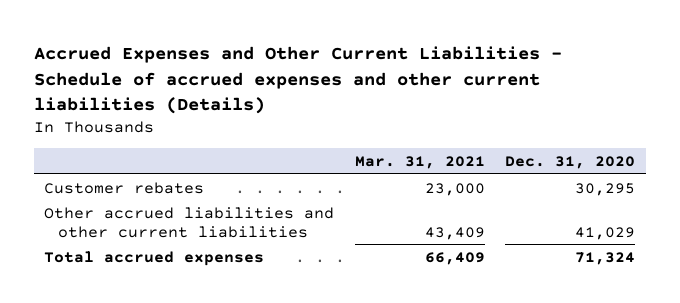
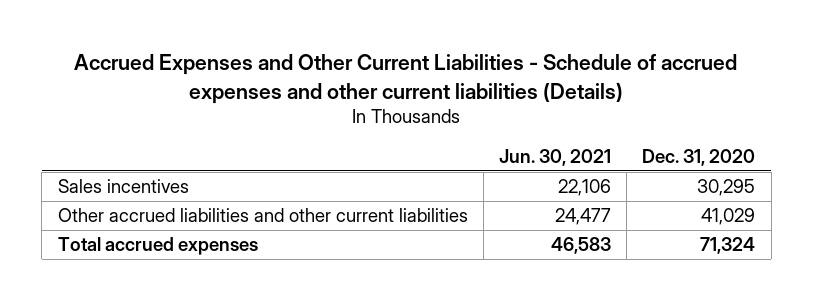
- | Mar. 31, 2021 | Dec. 31, 2020
+ | Jun. 30, 2021 | Dec. 31, 2020
- Customer rebates | 23,000 | 30,295
+ Sales incentives | 22,106 | 30,295

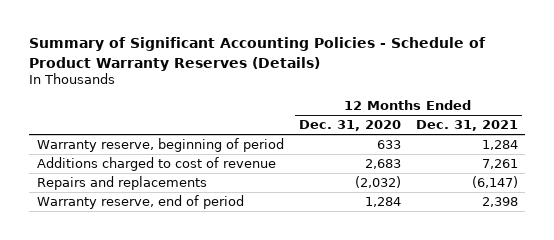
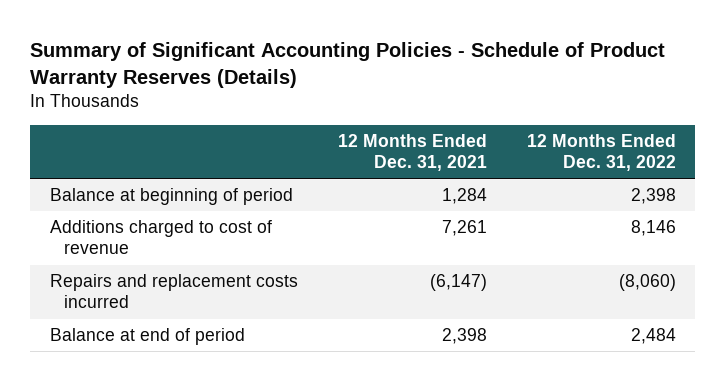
- | 12 Months Ended Dec. 31, 2020 | 12 Months Ended Dec. 31, 2021
+ | 12 Months Ended Dec. 31, 2021 | 12 Months Ended Dec. 31, 2022
- Warranty reserve, beginning of period | 633 | 1,284
+ Balance at beginning of period | 1,284 | 2,398
- Repairs and replacements | (2,032) | (6,147)
- Warranty reserve, end of period | 1,284 | 2,398
+ Repairs and replacement costs incurred | (6,147) | (8,060)
+ Balance at end of period | 2,398 | 2,484

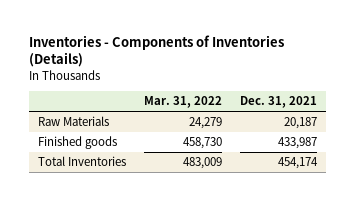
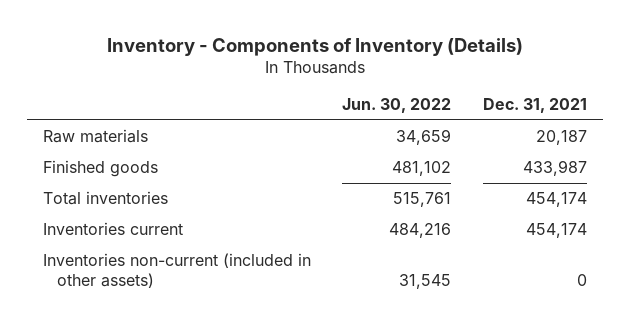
- Inventories - Components of Inventories (Details)
+ Inventory - Components of Inventory (Details)
- | Mar. 31, 2022 | Dec. 31, 2021
+ | Jun. 30, 2022 | Dec. 31, 2021
- Raw Materials | 24,279 | 20,187
+ Raw materials | 34,659 | 20,187
- Total Inventories | 483,009 | 454,174
+ Total inventories | 515,761 | 454,174
+ Inventories current | 484,216 | 454,174
+ Inventories non-current (included in other assets) | 31,545 | 0

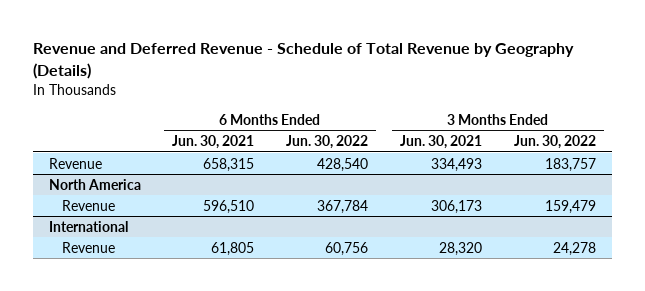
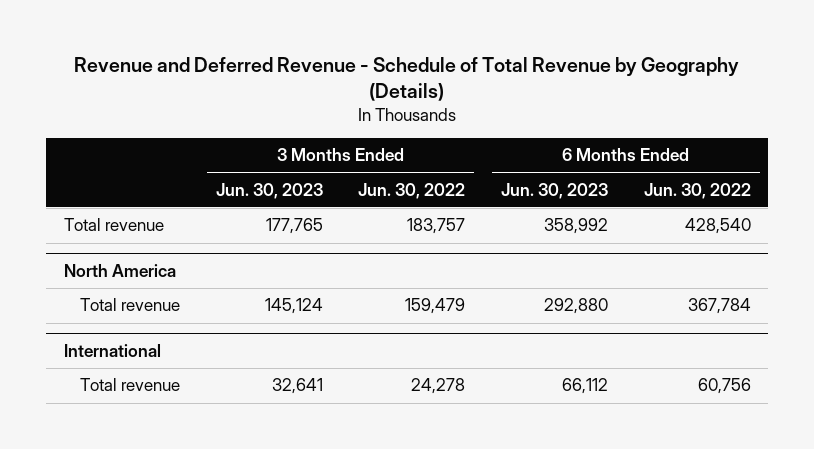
- | 6 Months Ended Jun. 30, 2021 | 6 Months Ended Jun. 30, 2022 | 3 Months Ended Jun. 30, 2021 | 3 Months Ended Jun. 30, 2022
+ | 3 Months Ended Jun. 30, 2023 | 3 Months Ended Jun. 30, 2022 | 6 Months Ended Jun. 30, 2023 | 6 Months Ended Jun. 30, 2022
- Revenue | 658,315 | 428,540 | 334,493 | 183,757
+ Total revenue | 177,765 | 183,757 | 358,992 | 428,540
@ North America
- Revenue | 596,510 | 367,784 | 306,173 | 159,479
+ Total revenue | 145,124 | 159,479 | 292,880 | 367,784
@ International
- Revenue | 61,805 | 60,756 | 28,320 | 24,278
+ Total revenue | 32,641 | 24,278 | 66,112 | 60,756

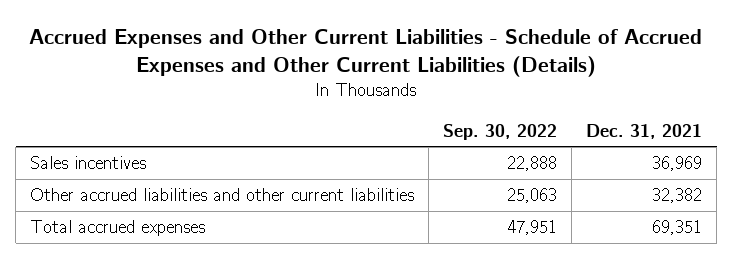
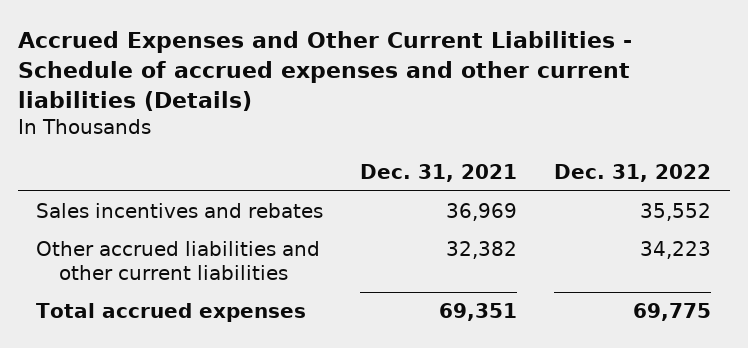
- Accrued Expenses and Other Current Liabilities - Schedule of Accrued Expenses and Other Current Liabilities (Details)
+ Accrued Expenses and Other Current Liabilities - Schedule of accrued expenses and other current liabilities (Details)
- | Sep. 30, 2022 | Dec. 31, 2021
+ | Dec. 31, 2021 | Dec. 31, 2022
- Sales incentives | 22,888 | 36,969
+ Sales incentives and rebates | 36,969 | 35,552

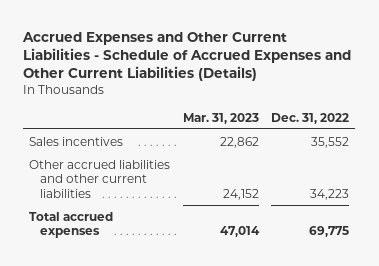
- Accrued Expenses and Other Current Liabilities - Schedule of accrued expenses and other current liabilities (Details)
+ Accrued Expenses and Other Current Liabilities - Schedule of Accrued Expenses and Other Current Liabilities (Details)
- | Dec. 31, 2021 | Dec. 31, 2022
+ | Mar. 31, 2023 | Dec. 31, 2022
- Sales incentives and rebates | 36,969 | 35,552
+ Sales incentives | 22,862 | 35,552

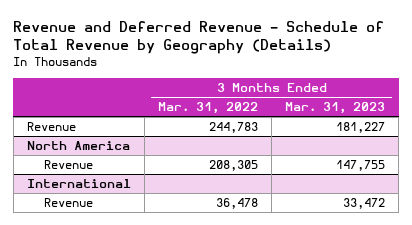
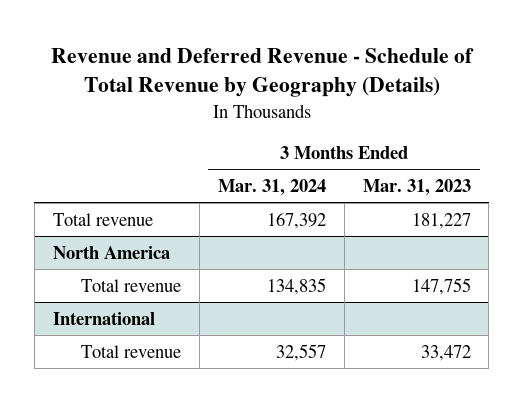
- | 3 Months Ended Mar. 31, 2022 | 3 Months Ended Mar. 31, 2023
+ | 3 Months Ended Mar. 31, 2024 | 3 Months Ended Mar. 31, 2023
- Revenue | 244,783 | 181,227
+ Total revenue | 167,392 | 181,227
@ North America
- Revenue | 208,305 | 147,755
+ Total revenue | 134,835 | 147,755
@ International
- Revenue | 36,478 | 33,472
+ Total revenue | 32,557 | 33,472

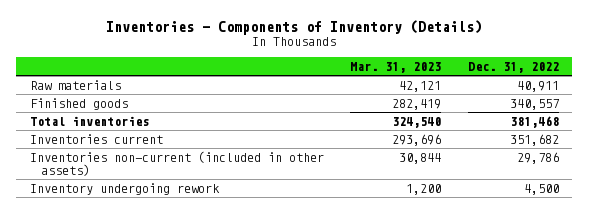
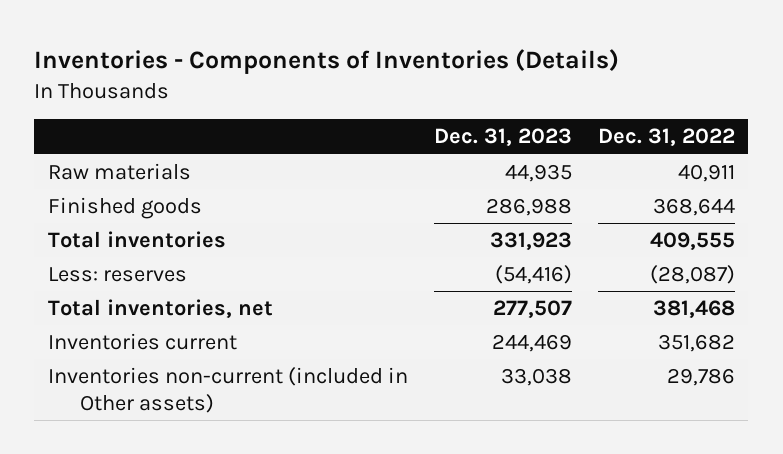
- Inventories - Components of Inventory (Details)
+ Inventories - Components of Inventories (Details)
- | Mar. 31, 2023 | Dec. 31, 2022
+ | Dec. 31, 2023 | Dec. 31, 2022
- Finished goods | 282,419 | 340,557
- Total inventories | 324,540 | 381,468
+ Finished goods | 286,988 | 368,644
+ Total inventories | 331,923 | 409,555
+ Less: reserves | (54,416) | (28,087)
+ Total inventories, net | 277,507 | 381,468
- Inventories non-current (included in other assets) | 30,844 | 29,786
- Inventory undergoing rework | 1,200 | 4,500
+ Inventories non-current (included in Other assets) | 33,038 | 29,786

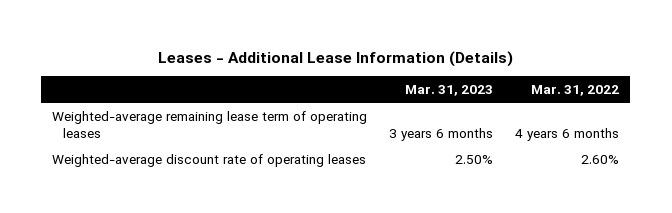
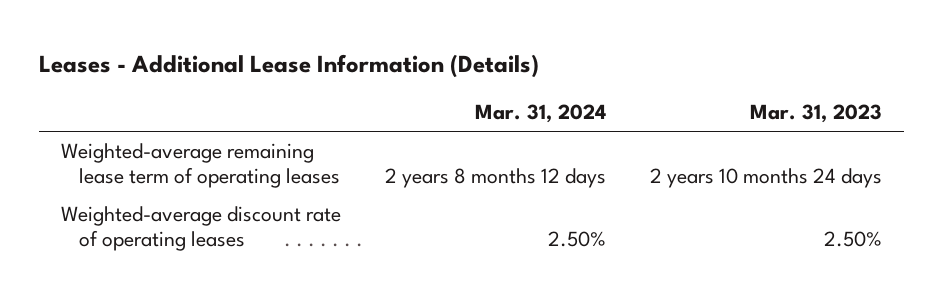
- | Mar. 31, 2023 | Mar. 31, 2022
+ | Mar. 31, 2024 | Mar. 31, 2023
- Weighted-average remaining lease term of operating leases | 3 years 6 months | 4 years 6 months
+ Weighted-average remaining lease term of operating leases | 2 years 8 months 12 days | 2 years 10 months 24 days

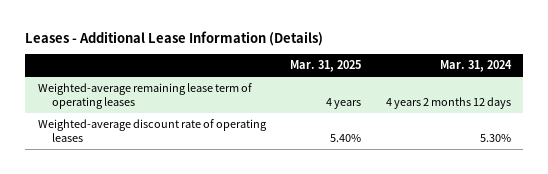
- | Mar. 31, 2024 | Mar. 31, 2023
+ | Mar. 31, 2025 | Mar. 31, 2024
- Weighted-average remaining lease term of operating leases | 2 years 8 months 12 days | 2 years 10 months 24 days
- Weighted-average discount rate of operating leases | 2.50% | 2.50%
+ Weighted-average remaining lease term of operating leases | 4 years | 4 years 2 months 12 days
+ Weighted-average discount rate of operating leases | 5.40% | 5.30%

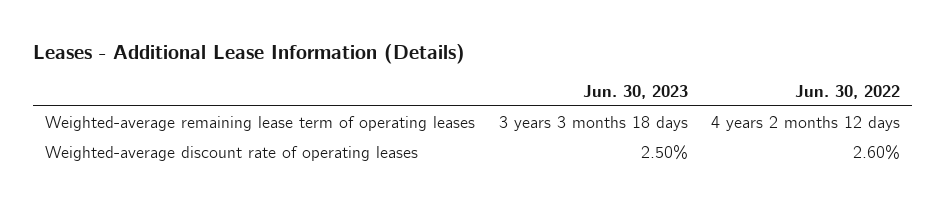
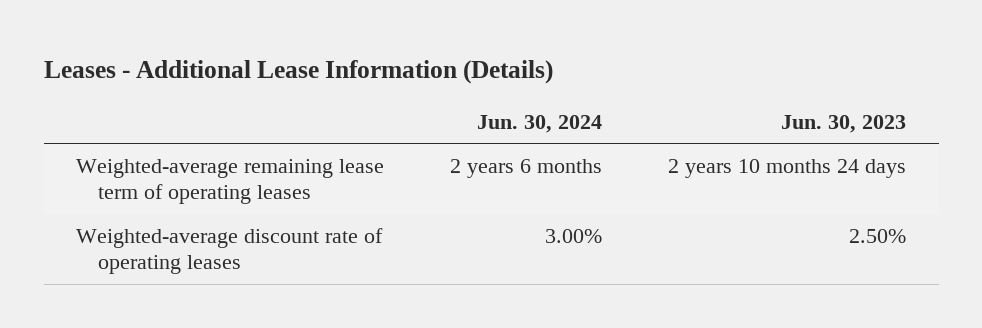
- | Jun. 30, 2023 | Jun. 30, 2022
+ | Jun. 30, 2024 | Jun. 30, 2023
- Weighted-average remaining lease term of operating leases | 3 years 3 months 18 days | 4 years 2 months 12 days
+ Weighted-average remaining lease term of operating leases | 2 years 6 months | 2 years 10 months 24 days

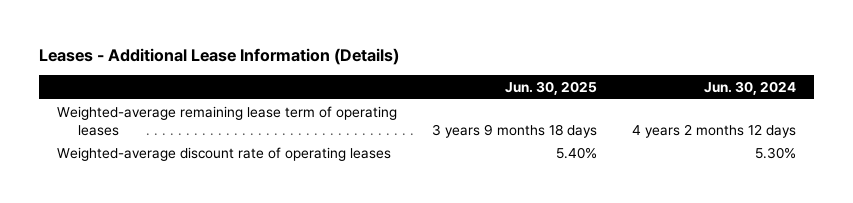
- | Jun. 30, 2024 | Jun. 30, 2023
+ | Jun. 30, 2025 | Jun. 30, 2024
- Weighted-average remaining lease term of operating leases | 2 years 6 months | 2 years 10 months 24 days
- Weighted-average discount rate of operating leases | 3.00% | 2.50%
+ Weighted-average remaining lease term of operating leases | 3 years 9 months 18 days | 4 years 2 months 12 days
+ Weighted-average discount rate of operating leases | 5.40% | 5.30%

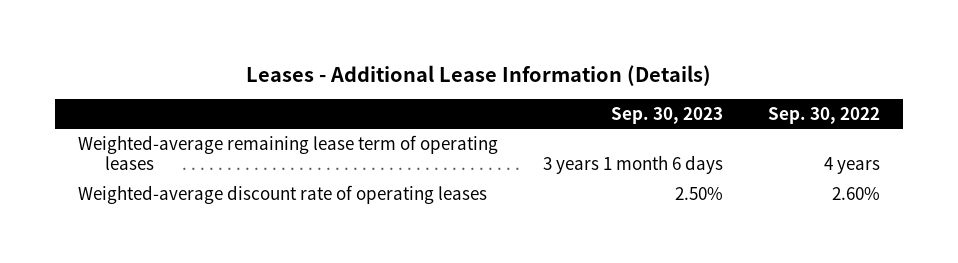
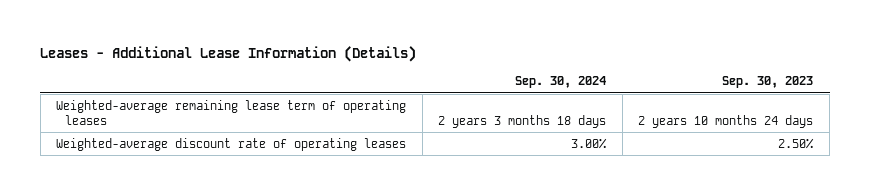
- | Sep. 30, 2023 | Sep. 30, 2022
+ | Sep. 30, 2024 | Sep. 30, 2023
- Weighted-average remaining lease term of operating leases | 3 years 1 month 6 days | 4 years
+ Weighted-average remaining lease term of operating leases | 2 years 3 months 18 days | 2 years 10 months 24 days

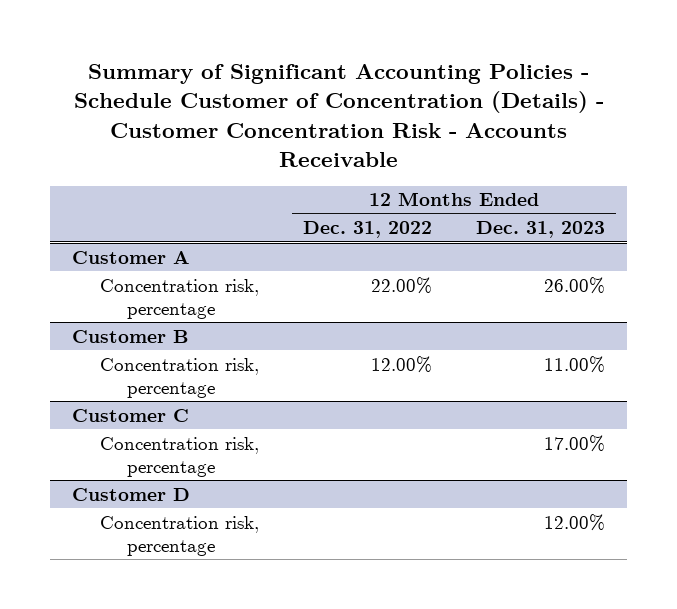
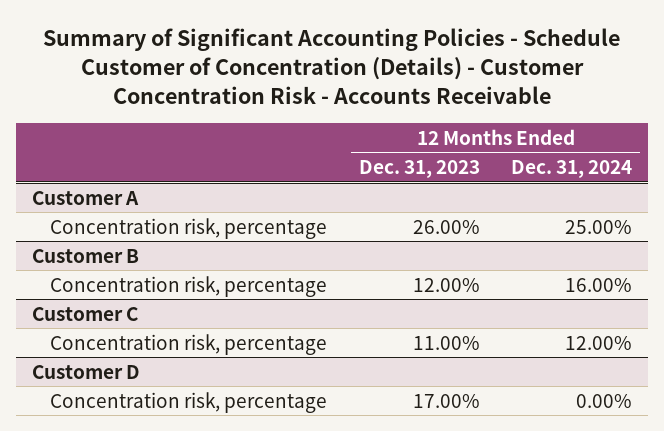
- | 12 Months Ended Dec. 31, 2022 | 12 Months Ended Dec. 31, 2023
+ | 12 Months Ended Dec. 31, 2023 | 12 Months Ended Dec. 31, 2024
@ Customer B
- Concentration risk, percentage | 12.00% | 11.00%
+ Concentration risk, percentage | 12.00% | 16.00%
@ Customer C
- Concentration risk, percentage | | 17.00%
+ Concentration risk, percentage | 11.00% | 12.00%
@ Customer D
- Concentration risk, percentage | | 12.00%
+ Concentration risk, percentage | 17.00% | 0.00%

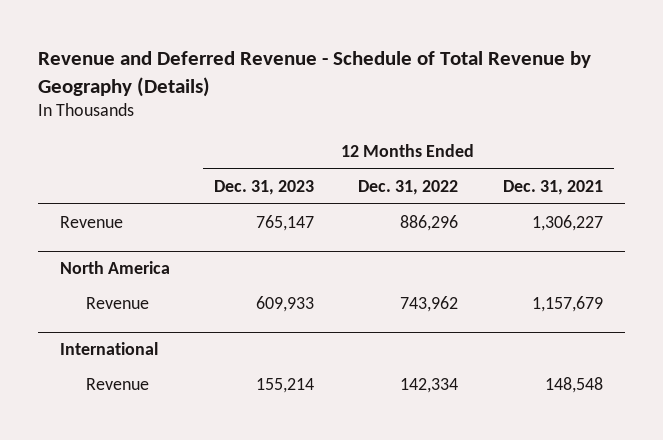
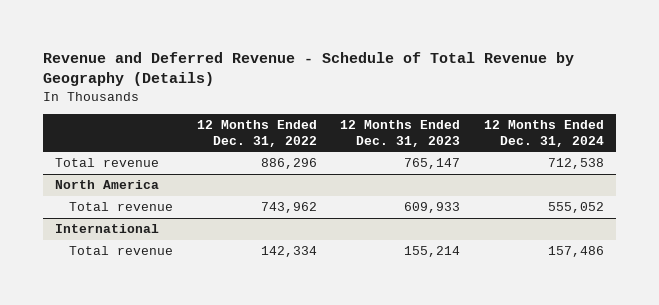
- | 12 Months Ended Dec. 31, 2023 | 12 Months Ended Dec. 31, 2022 | 12 Months Ended Dec. 31, 2021
+ | 12 Months Ended Dec. 31, 2022 | 12 Months Ended Dec. 31, 2023 | 12 Months Ended Dec. 31, 2024
- Revenue | 765,147 | 886,296 | 1,306,227
+ Total revenue | 886,296 | 765,147 | 712,538
@ North America
- Revenue | 609,933 | 743,962 | 1,157,679
+ Total revenue | 743,962 | 609,933 | 555,052
@ International
- Revenue | 155,214 | 142,334 | 148,548
+ Total revenue | 142,334 | 155,214 | 157,486

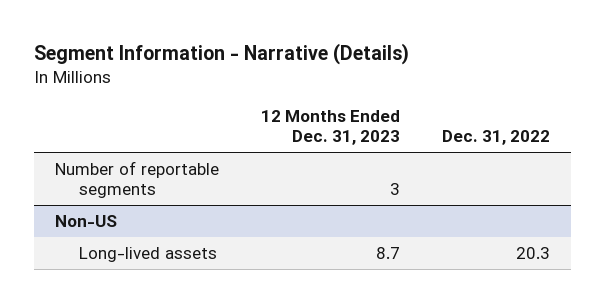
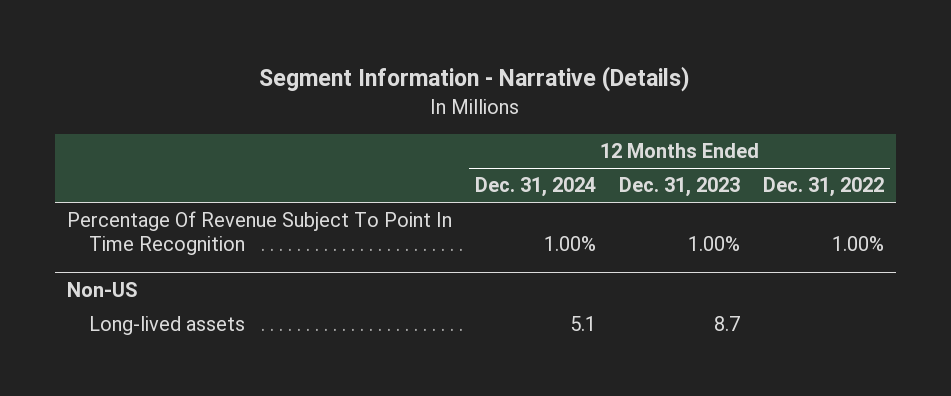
- | 12 Months Ended Dec. 31, 2023 | Dec. 31, 2022
+ | 12 Months Ended Dec. 31, 2024 | 12 Months Ended Dec. 31, 2023 | 12 Months Ended Dec. 31, 2022
- Number of reportable segments | 3 |
+ Percentage Of Revenue Subject To Point In Time Recognition | 1.00% | 1.00% | 1.00%

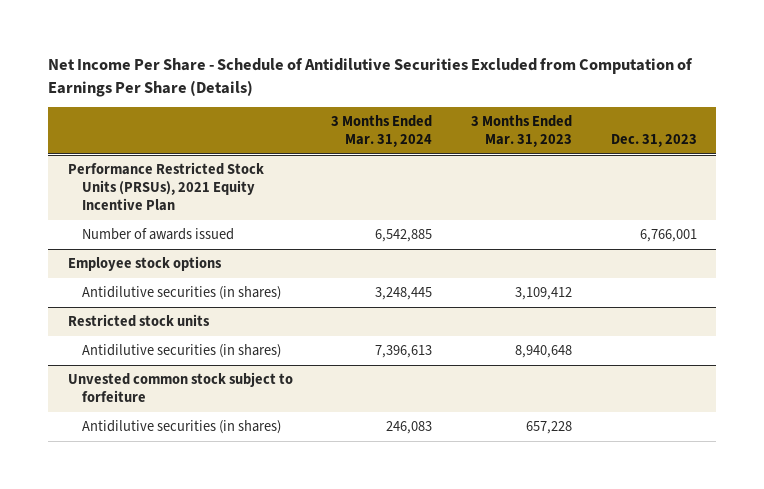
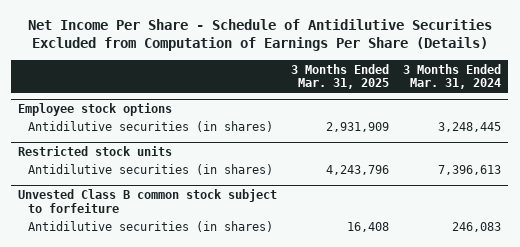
- | 3 Months Ended Mar. 31, 2024 | 3 Months Ended Mar. 31, 2023 | Dec. 31, 2023
+ | 3 Months Ended Mar. 31, 2025 | 3 Months Ended Mar. 31, 2024
- Performance Restricted Stock Units (PRSUs), 2021 Equity Incentive Plan
- Number of awards issued | 6,542,885 | | 6,766,001
- Unvested common stock subject to forfeiture
+ Unvested Class B common stock subject to forfeiture

